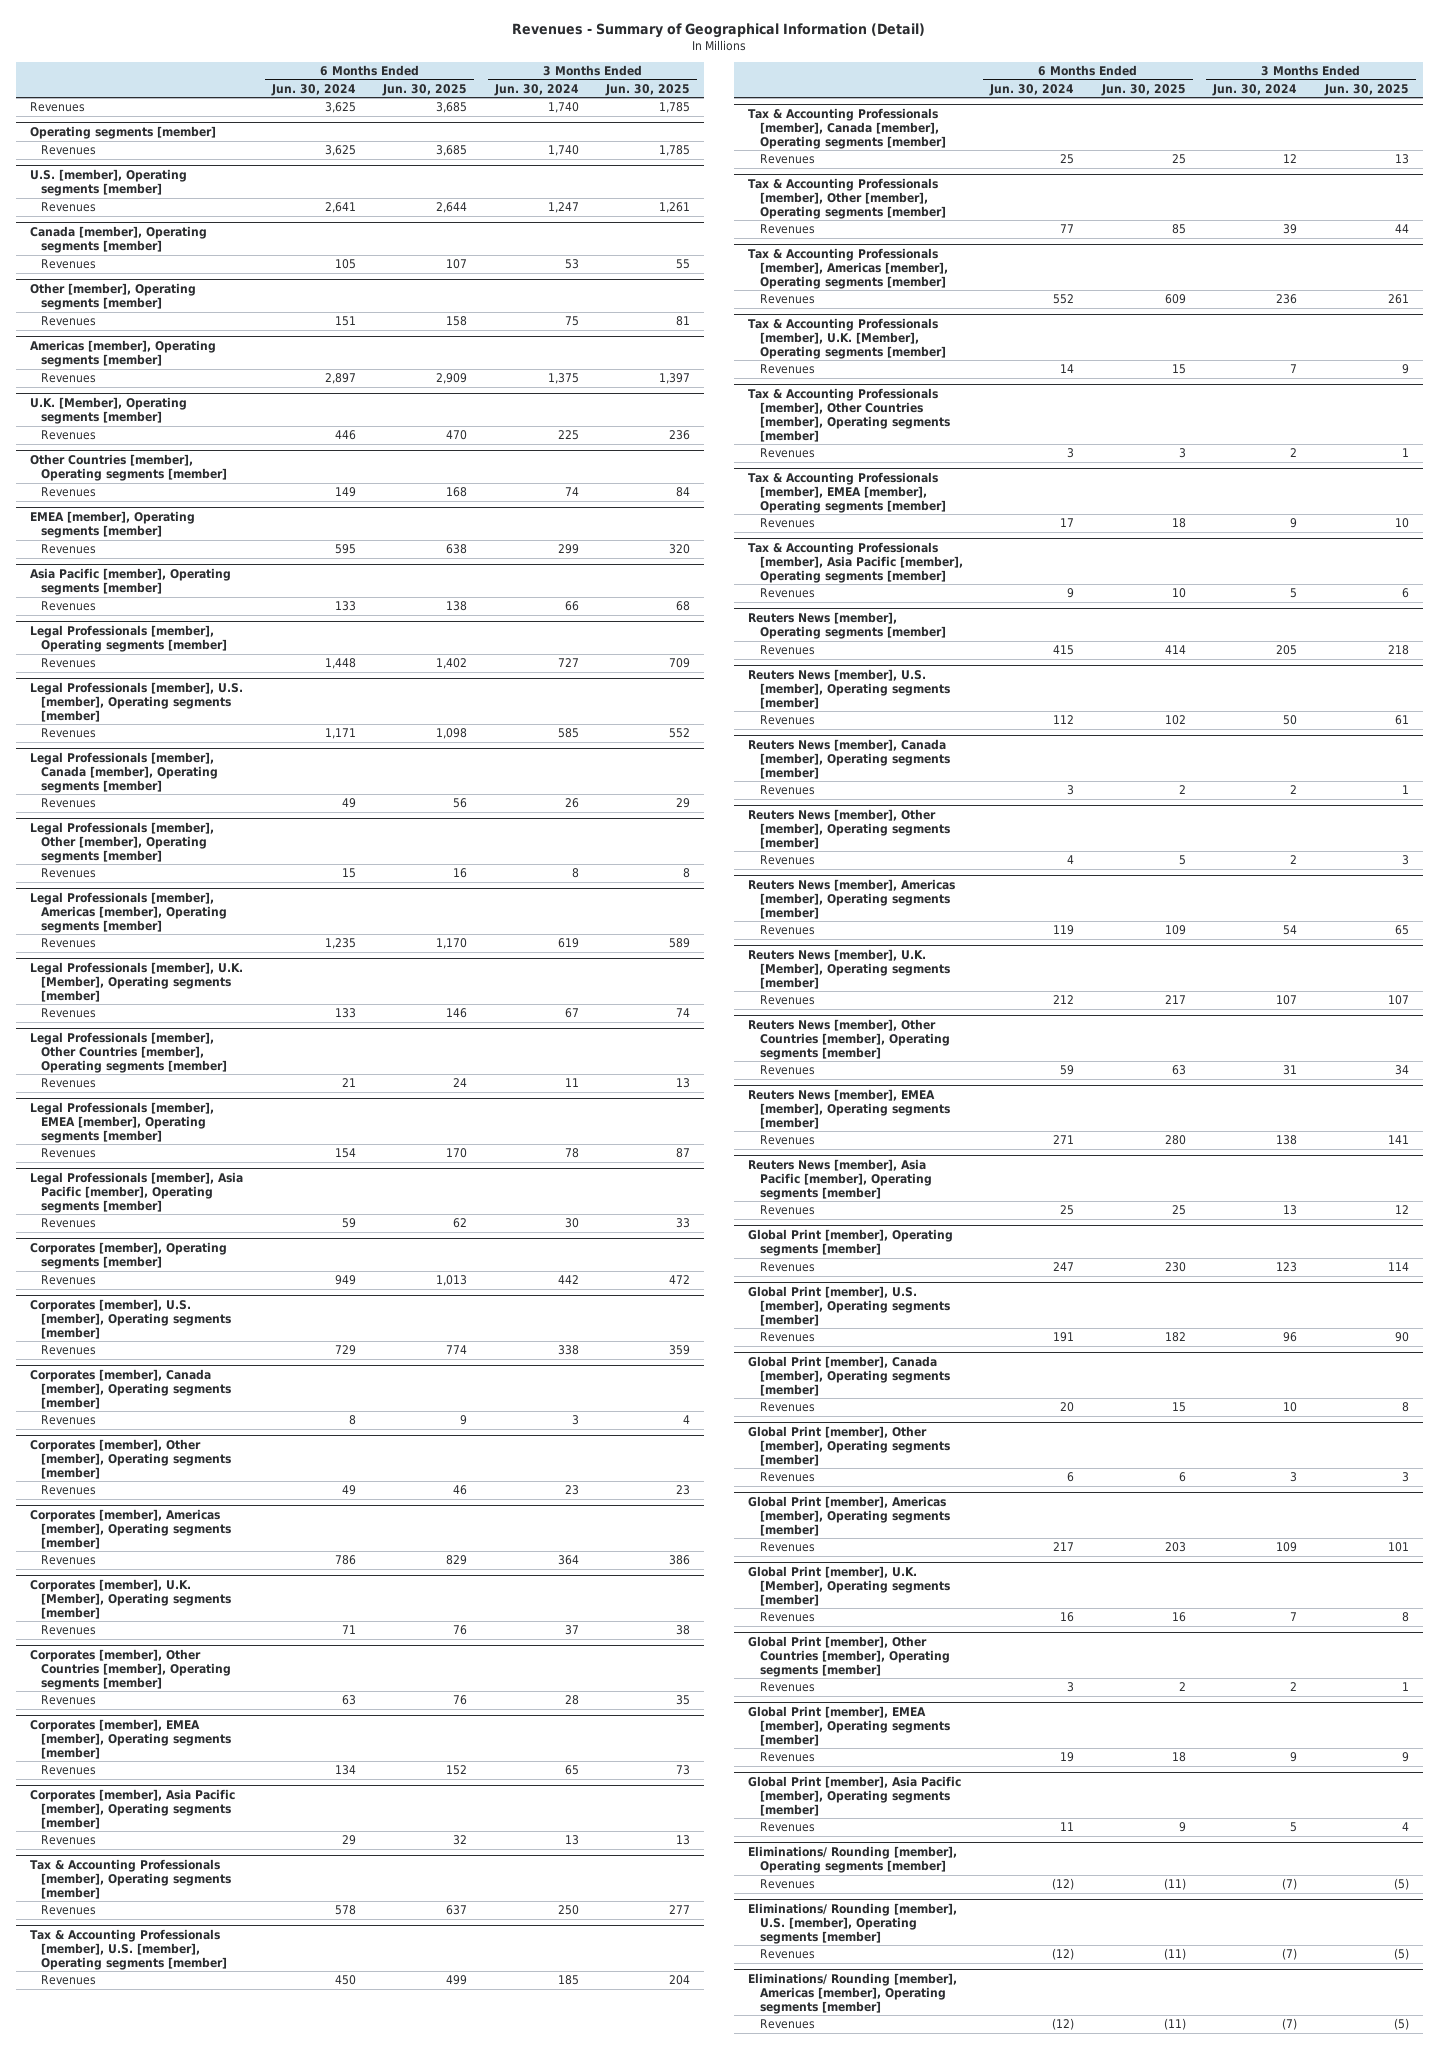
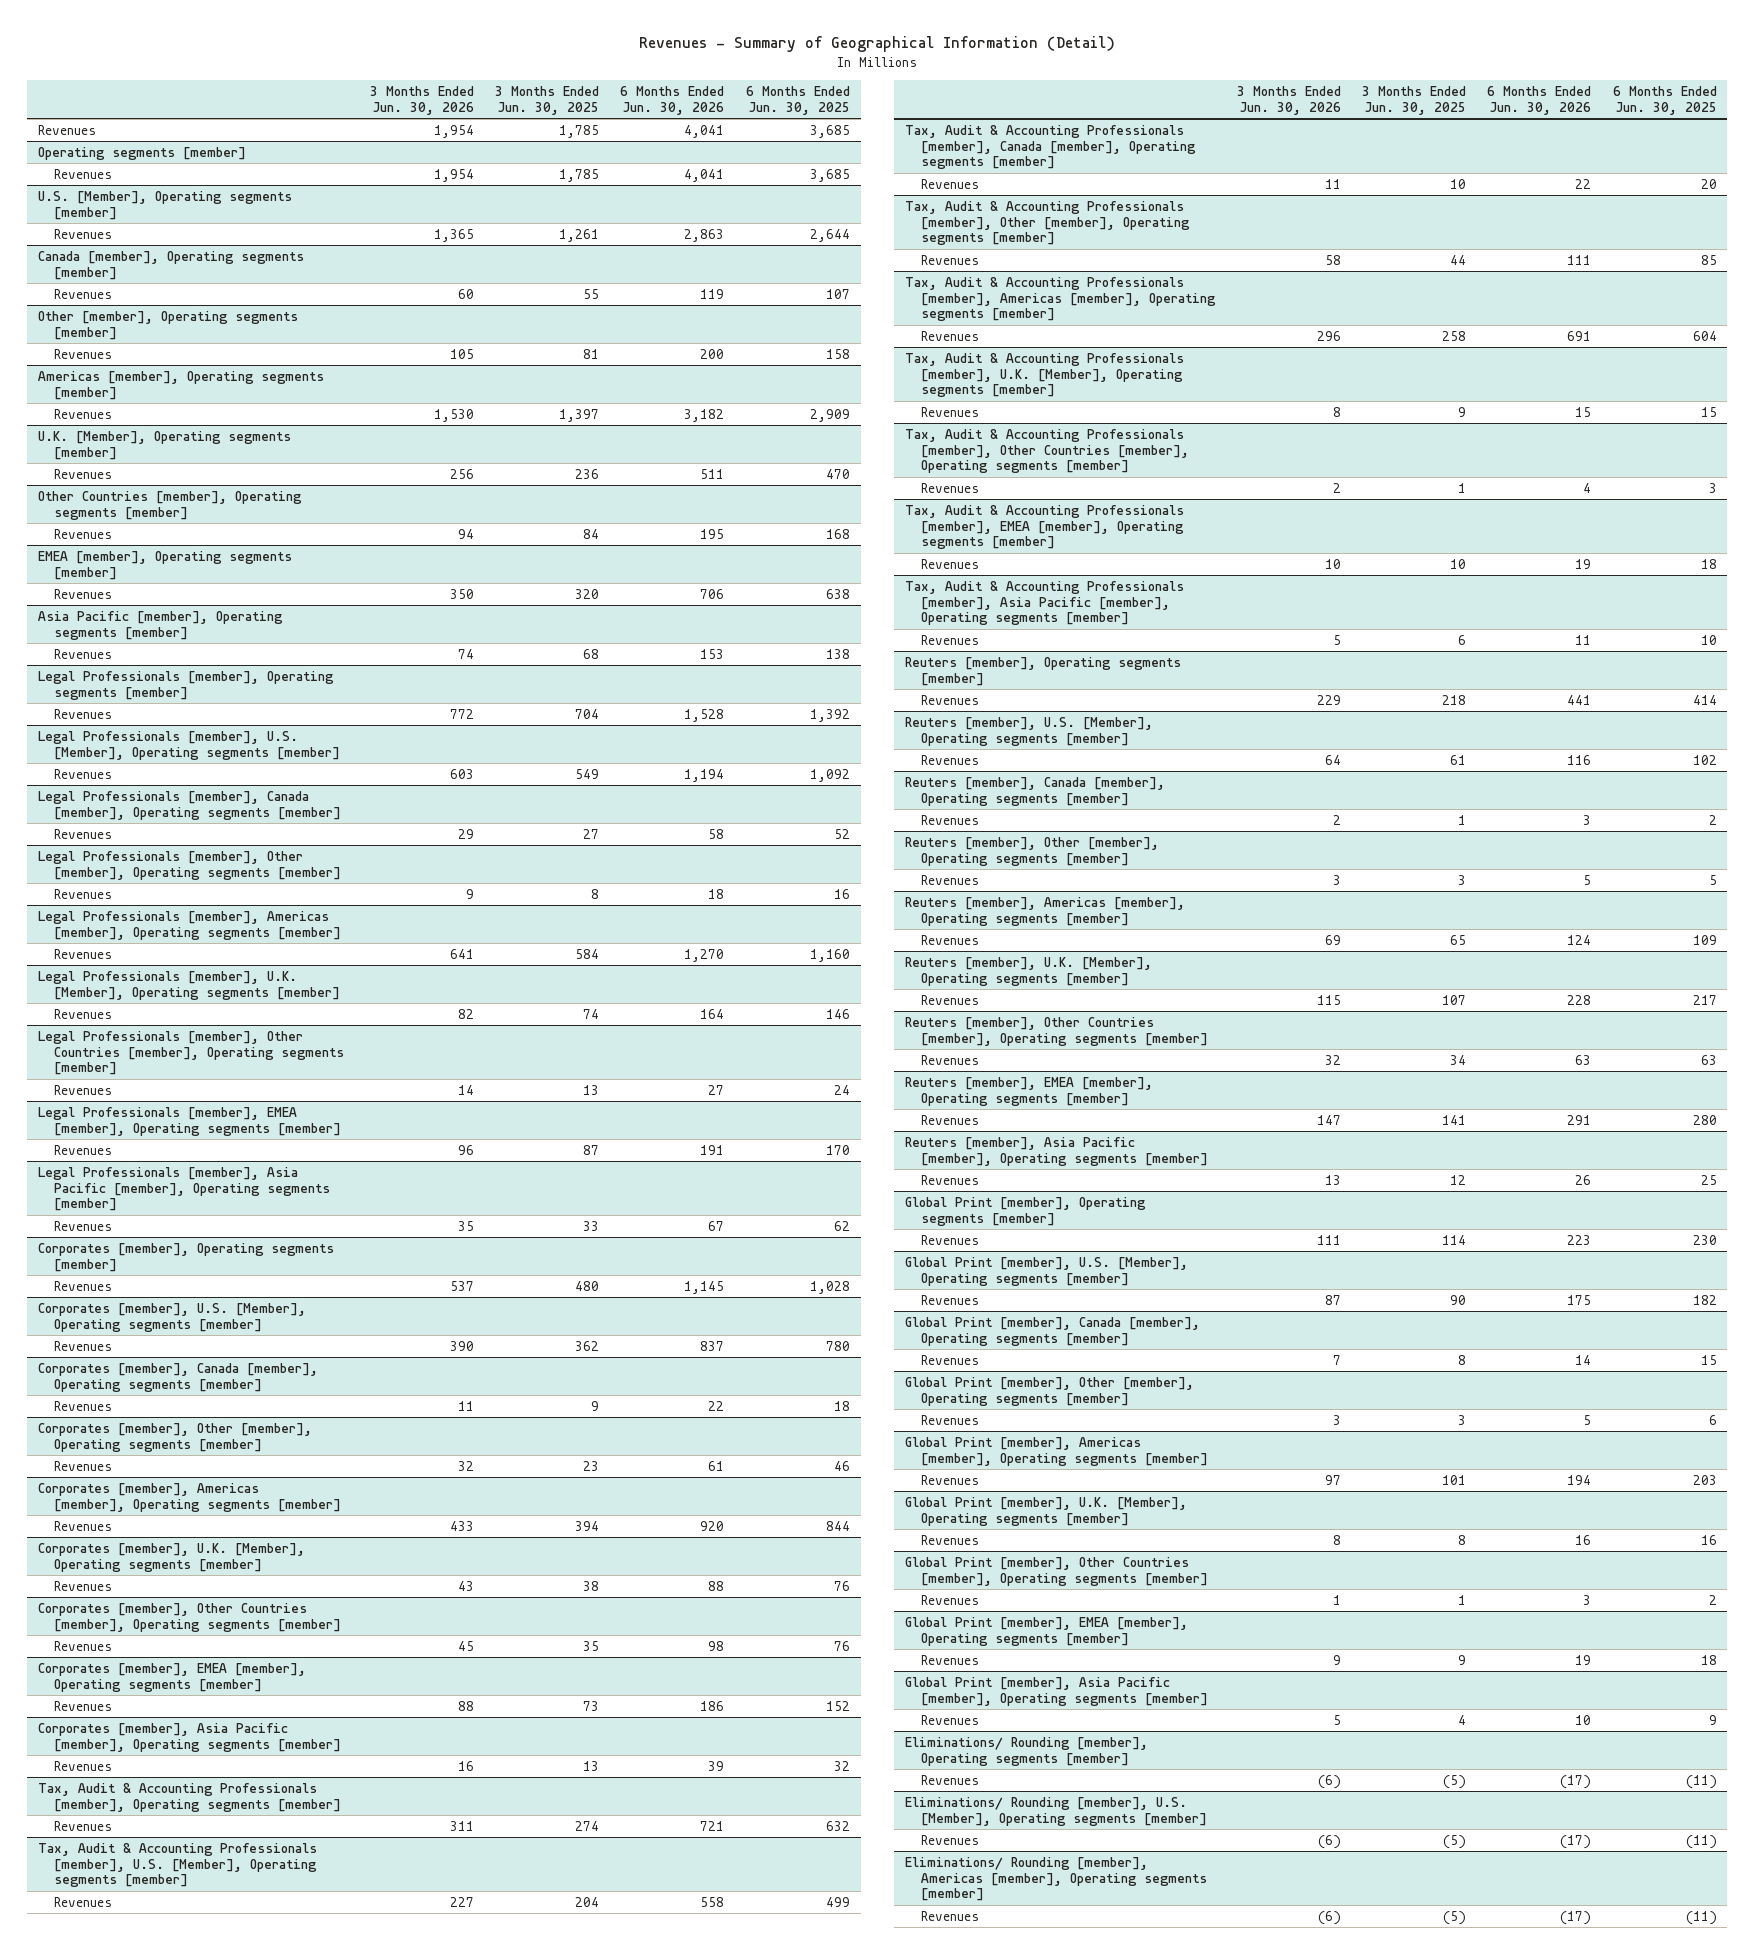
- | 6 Months Ended Jun. 30, 2024 | 6 Months Ended Jun. 30, 2025 | 3 Months Ended Jun. 30, 2024 | 3 Months Ended Jun. 30, 2025
+ | 3 Months Ended Jun. 30, 2026 | 3 Months Ended Jun. 30, 2025 | 6 Months Ended Jun. 30, 2026 | 6 Months Ended Jun. 30, 2025
- U.S. [member], Operating segments [member]
+ U.S. [Member], Operating segments [member]
@ Legal Professionals [member], Operating segments [member]
- Revenues | 1,448 | 1,402 | 727 | 709
- Legal Professionals [member], U.S. [member], Operating segments [member]
- Revenues | 1,171 | 1,098 | 585 | 552
@ Legal Professionals [member], Operating segments [member]
+ Revenues | 772 | 704 | 1,528 | 1,392
+ Legal Professionals [member], U.S. [Member], Operating segments [member]
+ Revenues | 603 | 549 | 1,194 | 1,092
@ Legal Professionals [member], Canada [member], Operating segments [member]
- Revenues | 49 | 56 | 26 | 29
+ Revenues | 29 | 27 | 58 | 52
@ Legal Professionals [member], Americas [member], Operating segments [member]
- Revenues | 1,235 | 1,170 | 619 | 589
+ Revenues | 641 | 584 | 1,270 | 1,160
@ Corporates [member], Operating segments [member]
- Revenues | 949 | 1,013 | 442 | 472
- Corporates [member], U.S. [member], Operating segments [member]
- Revenues | 729 | 774 | 338 | 359
@ Corporates [member], Operating segments [member]
+ Revenues | 537 | 480 | 1,145 | 1,028
+ Corporates [member], U.S. [Member], Operating segments [member]
+ Revenues | 390 | 362 | 837 | 780
@ Corporates [member], Canada [member], Operating segments [member]
- Revenues | 8 | 9 | 3 | 4
+ Revenues | 11 | 9 | 22 | 18
@ Corporates [member], Americas [member], Operating segments [member]
- Revenues | 786 | 829 | 364 | 386
+ Revenues | 433 | 394 | 920 | 844
- Tax & Accounting Professionals [member], Operating segments [member]
- Revenues | 578 | 637 | 250 | 277
- Tax & Accounting Professionals [member], U.S. [member], Operating segments [member]
+ Tax, Audit & Accounting Professionals [member], Operating segments [member]
+ Revenues | 311 | 274 | 721 | 632
+ Tax, Audit & Accounting Professionals [member], U.S. [Member], Operating segments [member]
- Tax & Accounting Professionals [member], Canada [member], Operating segments [member]
- Revenues | 25 | 25 | 12 | 13
- Tax & Accounting Professionals [member], Other [member], Operating segments [member]
+ Tax, Audit & Accounting Professionals [member], Canada [member], Operating segments [member]
+ Revenues | 11 | 10 | 22 | 20
+ Tax, Audit & Accounting Professionals [member], Other [member], Operating segments [member]
- Tax & Accounting Professionals [member], Americas [member], Operating segments [member]
- Revenues | 552 | 609 | 236 | 261
- Tax & Accounting Professionals [member], U.K. [Member], Operating segments [member]
+ Tax, Audit & Accounting Professionals [member], Americas [member], Operating segments [member]
+ Revenues | 296 | 258 | 691 | 604
+ Tax, Audit & Accounting Professionals [member], U.K. [Member], Operating segments [member]
- Tax & Accounting Professionals [member], Other Countries [member], Operating segments [member]
+ Tax, Audit & Accounting Professionals [member], Other Countries [member], Operating segments [member]
- Tax & Accounting Professionals [member], EMEA [member], Operating segments [member]
+ Tax, Audit & Accounting Professionals [member], EMEA [member], Operating segments [member]
- Tax & Accounting Professionals [member], Asia Pacific [member], Operating segments [member]
+ Tax, Audit & Accounting Professionals [member], Asia Pacific [member], Operating segments [member]
- Reuters News [member], Operating segments [member]
+ Reuters [member], Operating segments [member]
- Reuters News [member], U.S. [member], Operating segments [member]
+ Reuters [member], U.S. [Member], Operating segments [member]
- Reuters News [member], Canada [member], Operating segments [member]
+ Reuters [member], Canada [member], Operating segments [member]
- Reuters News [member], Other [member], Operating segments [member]
+ Reuters [member], Other [member], Operating segments [member]
- Reuters News [member], Americas [member], Operating segments [member]
+ Reuters [member], Americas [member], Operating segments [member]
- Reuters News [member], U.K. [Member], Operating segments [member]
+ Reuters [member], U.K. [Member], Operating segments [member]
- Reuters News [member], Other Countries [member], Operating segments [member]
+ Reuters [member], Other Countries [member], Operating segments [member]
- Reuters News [member], EMEA [member], Operating segments [member]
+ Reuters [member], EMEA [member], Operating segments [member]
- Reuters News [member], Asia Pacific [member], Operating segments [member]
+ Reuters [member], Asia Pacific [member], Operating segments [member]
- Global Print [member], U.S. [member], Operating segments [member]
+ Global Print [member], U.S. [Member], Operating segments [member]
- Eliminations/ Rounding [member], U.S. [member], Operating segments [member]
+ Eliminations/ Rounding [member], U.S. [Member], Operating segments [member]

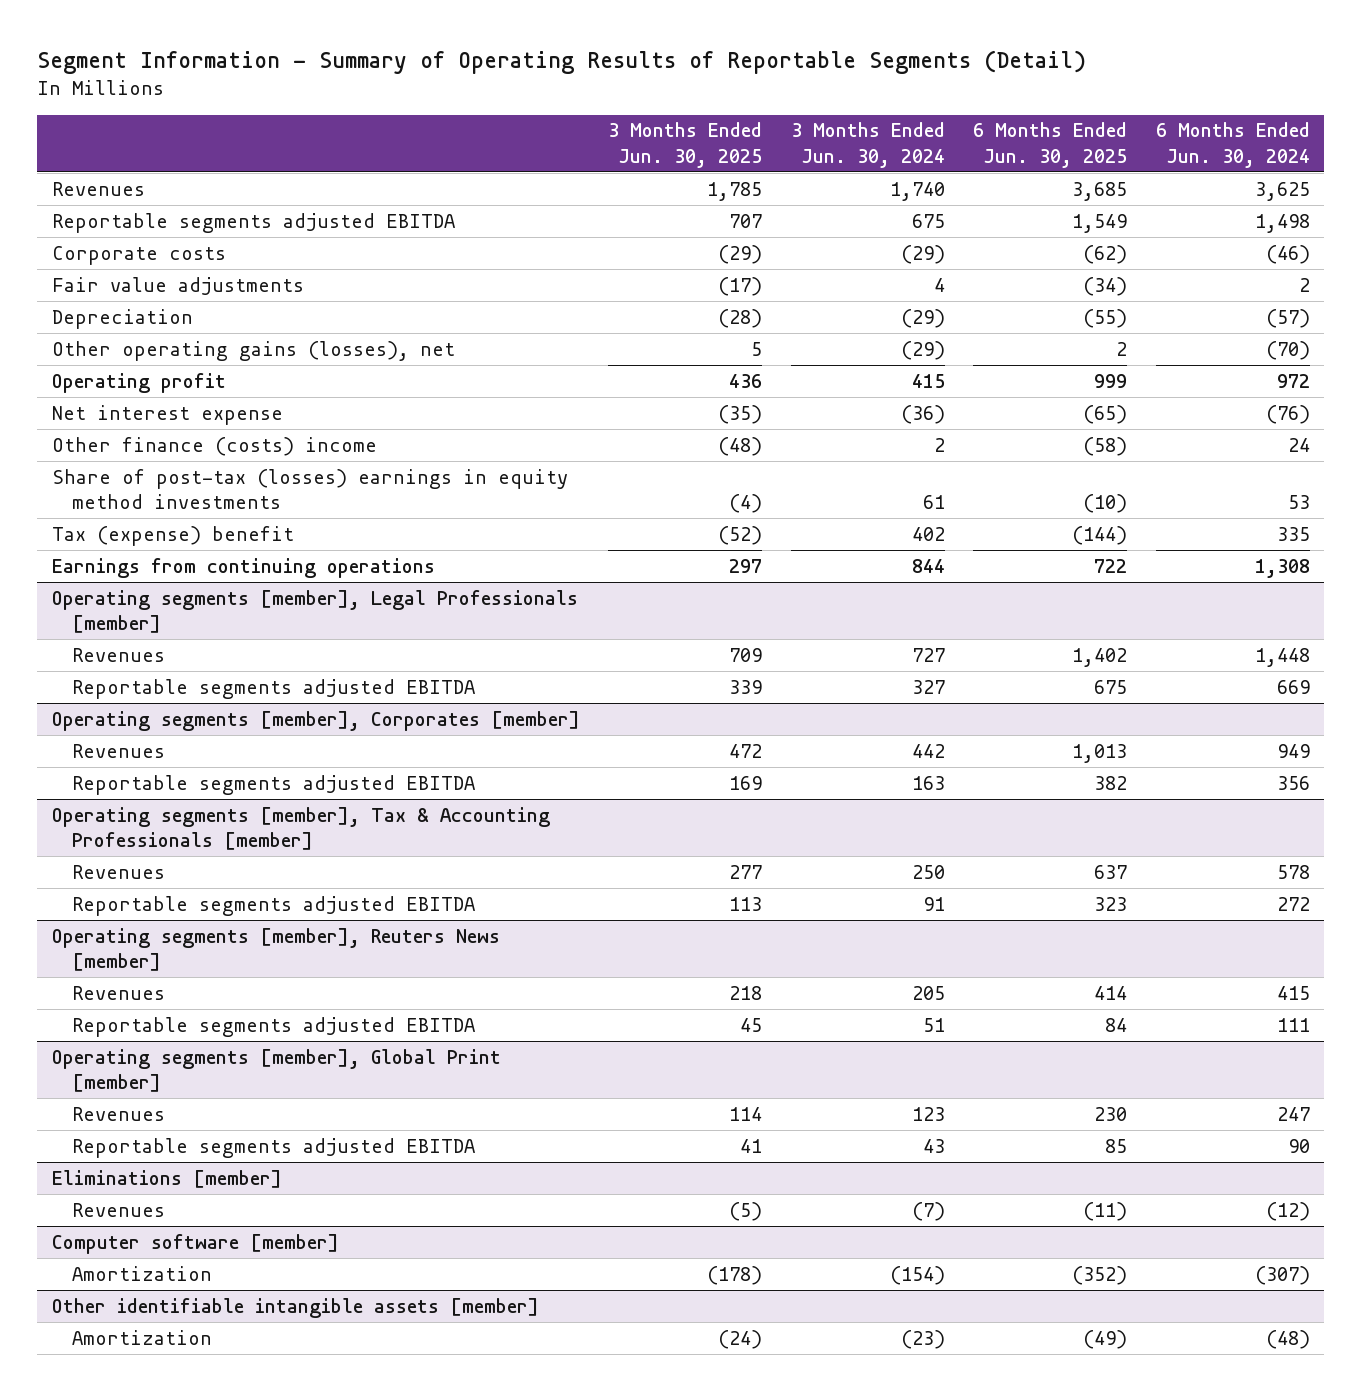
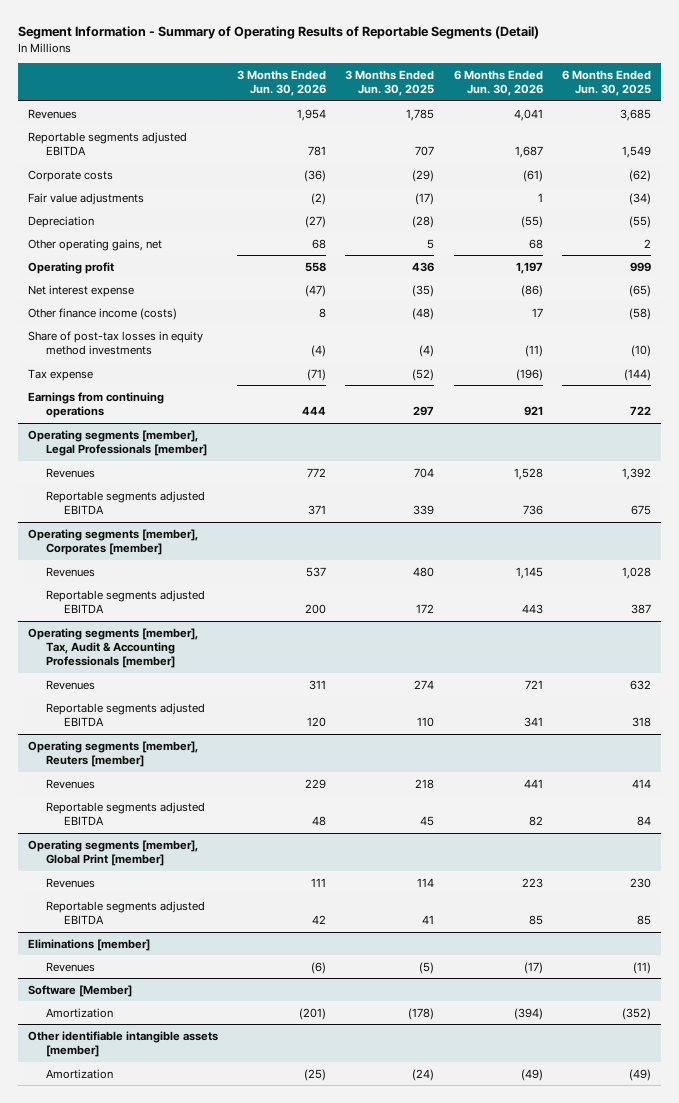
- | 3 Months Ended Jun. 30, 2025 | 3 Months Ended Jun. 30, 2024 | 6 Months Ended Jun. 30, 2025 | 6 Months Ended Jun. 30, 2024
+ | 3 Months Ended Jun. 30, 2026 | 3 Months Ended Jun. 30, 2025 | 6 Months Ended Jun. 30, 2026 | 6 Months Ended Jun. 30, 2025
- Other operating gains (losses), net | 5 | (29) | 2 | (70)
+ Other operating gains, net | 68 | 5 | 68 | 2
- Other finance (costs) income | (48) | 2 | (58) | 24
- Share of post-tax (losses) earnings in equity method investments | (4) | 61 | (10) | 53
- Tax (expense) benefit | (52) | 402 | (144) | 335
+ Other finance income (costs) | 8 | (48) | 17 | (58)
+ Share of post-tax losses in equity method investments | (4) | (4) | (11) | (10)
+ Tax expense | (71) | (52) | (196) | (144)
@ Operating segments [member], Legal Professionals [member]
- Revenues | 709 | 727 | 1,402 | 1,448
+ Revenues | 772 | 704 | 1,528 | 1,392
@ Operating segments [member], Corporates [member]
- Revenues | 472 | 442 | 1,013 | 949
- Reportable segments adjusted EBITDA | 169 | 163 | 382 | 356
- Operating segments [member], Tax & Accounting Professionals [member]
- Revenues | 277 | 250 | 637 | 578
- Reportable segments adjusted EBITDA | 113 | 91 | 323 | 272
- Operating segments [member], Reuters News [member]
@ Operating segments [member], Corporates [member]
+ Revenues | 537 | 480 | 1,145 | 1,028
+ Reportable segments adjusted EBITDA | 200 | 172 | 443 | 387
+ Operating segments [member], Tax, Audit & Accounting Professionals [member]
+ Revenues | 311 | 274 | 721 | 632
+ Reportable segments adjusted EBITDA | 120 | 110 | 341 | 318
+ Operating segments [member], Reuters [member]
- Computer software [member]
+ Software [Member]

